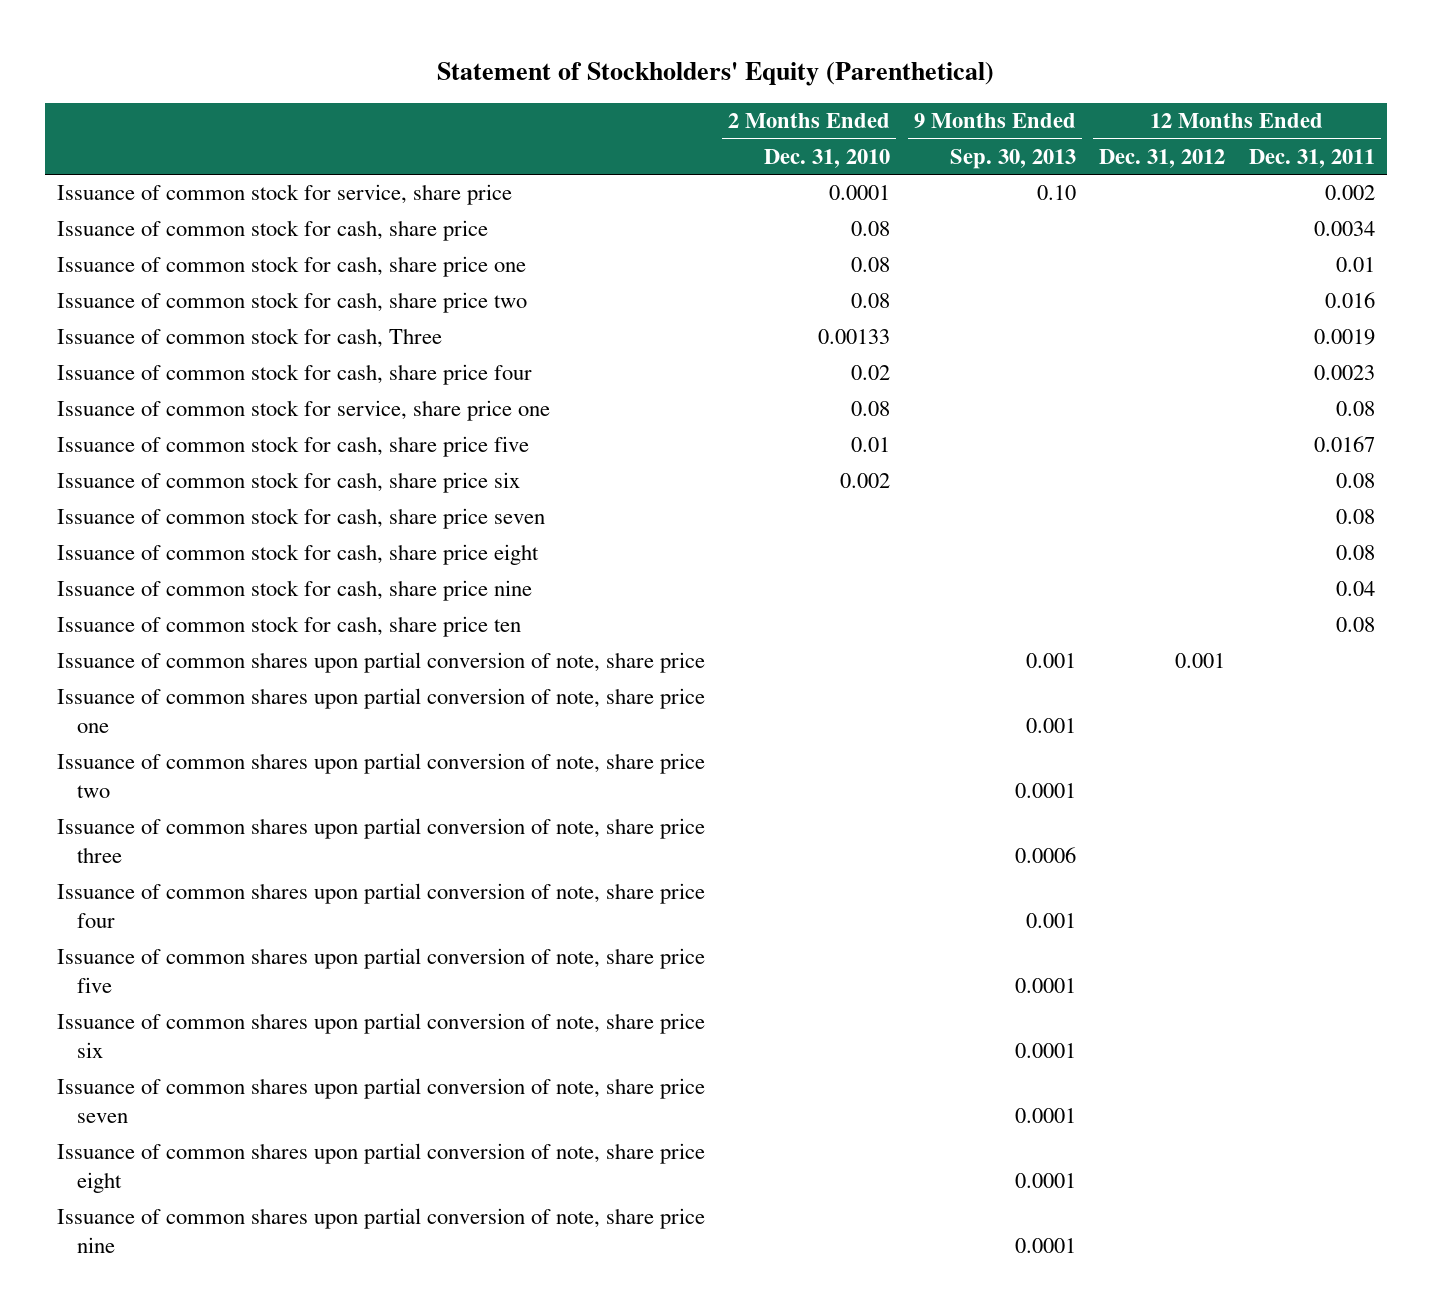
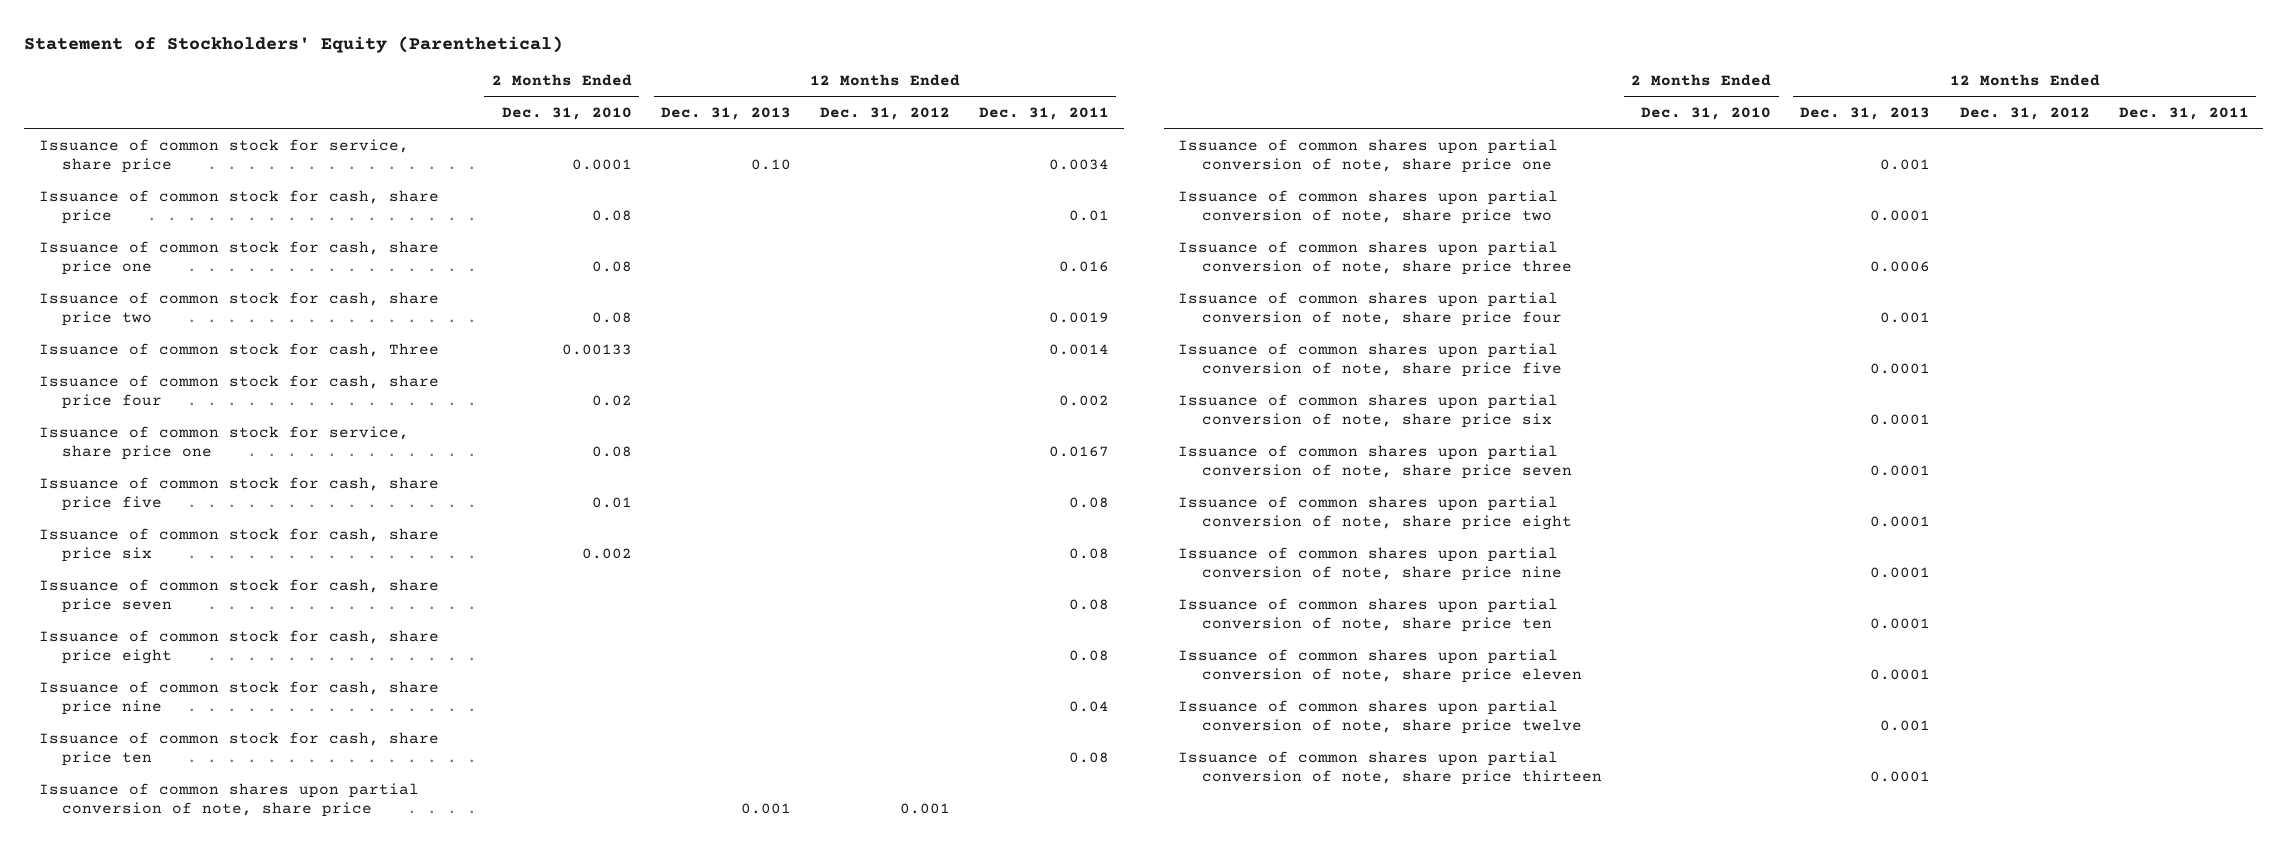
- | 2 Months Ended Dec. 31, 2010 | 9 Months Ended Sep. 30, 2013 | 12 Months Ended Dec. 31, 2012 | 12 Months Ended Dec. 31, 2011
+ | 2 Months Ended Dec. 31, 2010 | 12 Months Ended Dec. 31, 2013 | 12 Months Ended Dec. 31, 2012 | 12 Months Ended Dec. 31, 2011
- Issuance of common stock for service, share price | 0.0001 | 0.10 | | 0.002
- Issuance of common stock for cash, share price | 0.08 | | | 0.0034
- Issuance of common stock for cash, share price one | 0.08 | | | 0.01
- Issuance of common stock for cash, share price two | 0.08 | | | 0.016
- Issuance of common stock for cash, Three | 0.00133 | | | 0.0019
- Issuance of common stock for cash, share price four | 0.02 | | | 0.0023
- Issuance of common stock for service, share price one | 0.08 | | | 0.08
- Issuance of common stock for cash, share price five | 0.01 | | | 0.0167
+ Issuance of common stock for service, share price | 0.0001 | 0.10 | | 0.0034
+ Issuance of common stock for cash, share price | 0.08 | | | 0.01
+ Issuance of common stock for cash, share price one | 0.08 | | | 0.016
+ Issuance of common stock for cash, share price two | 0.08 | | | 0.0019
+ Issuance of common stock for cash, Three | 0.00133 | | | 0.0014
+ Issuance of common stock for cash, share price four | 0.02 | | | 0.002
+ Issuance of common stock for service, share price one | 0.08 | | | 0.0167
+ Issuance of common stock for cash, share price five | 0.01 | | | 0.08
+ Issuance of common shares upon partial conversion of note, share price ten | | 0.0001 | |
+ Issuance of common shares upon partial conversion of note, share price eleven | | 0.0001 | |
+ Issuance of common shares upon partial conversion of note, share price twelve | | 0.001 | |
+ Issuance of common shares upon partial conversion of note, share price thirteen | | 0.0001 | |

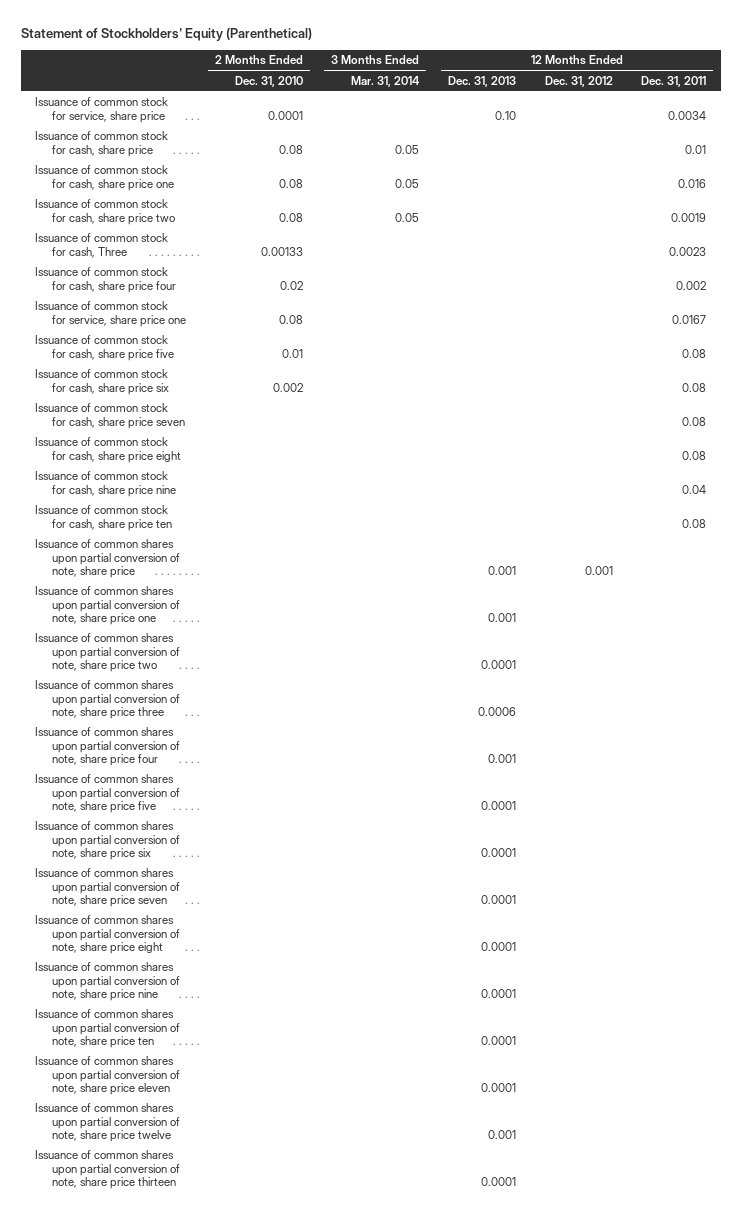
- | 2 Months Ended Dec. 31, 2010 | 12 Months Ended Dec. 31, 2013 | 12 Months Ended Dec. 31, 2012 | 12 Months Ended Dec. 31, 2011
+ | 2 Months Ended Dec. 31, 2010 | 3 Months Ended Mar. 31, 2014 | 12 Months Ended Dec. 31, 2013 | 12 Months Ended Dec. 31, 2012 | 12 Months Ended Dec. 31, 2011
- Issuance of common stock for cash, Three | 0.00133 | | | 0.0014
+ Issuance of common stock for cash, Three | 0.00133 | | | | 0.0023

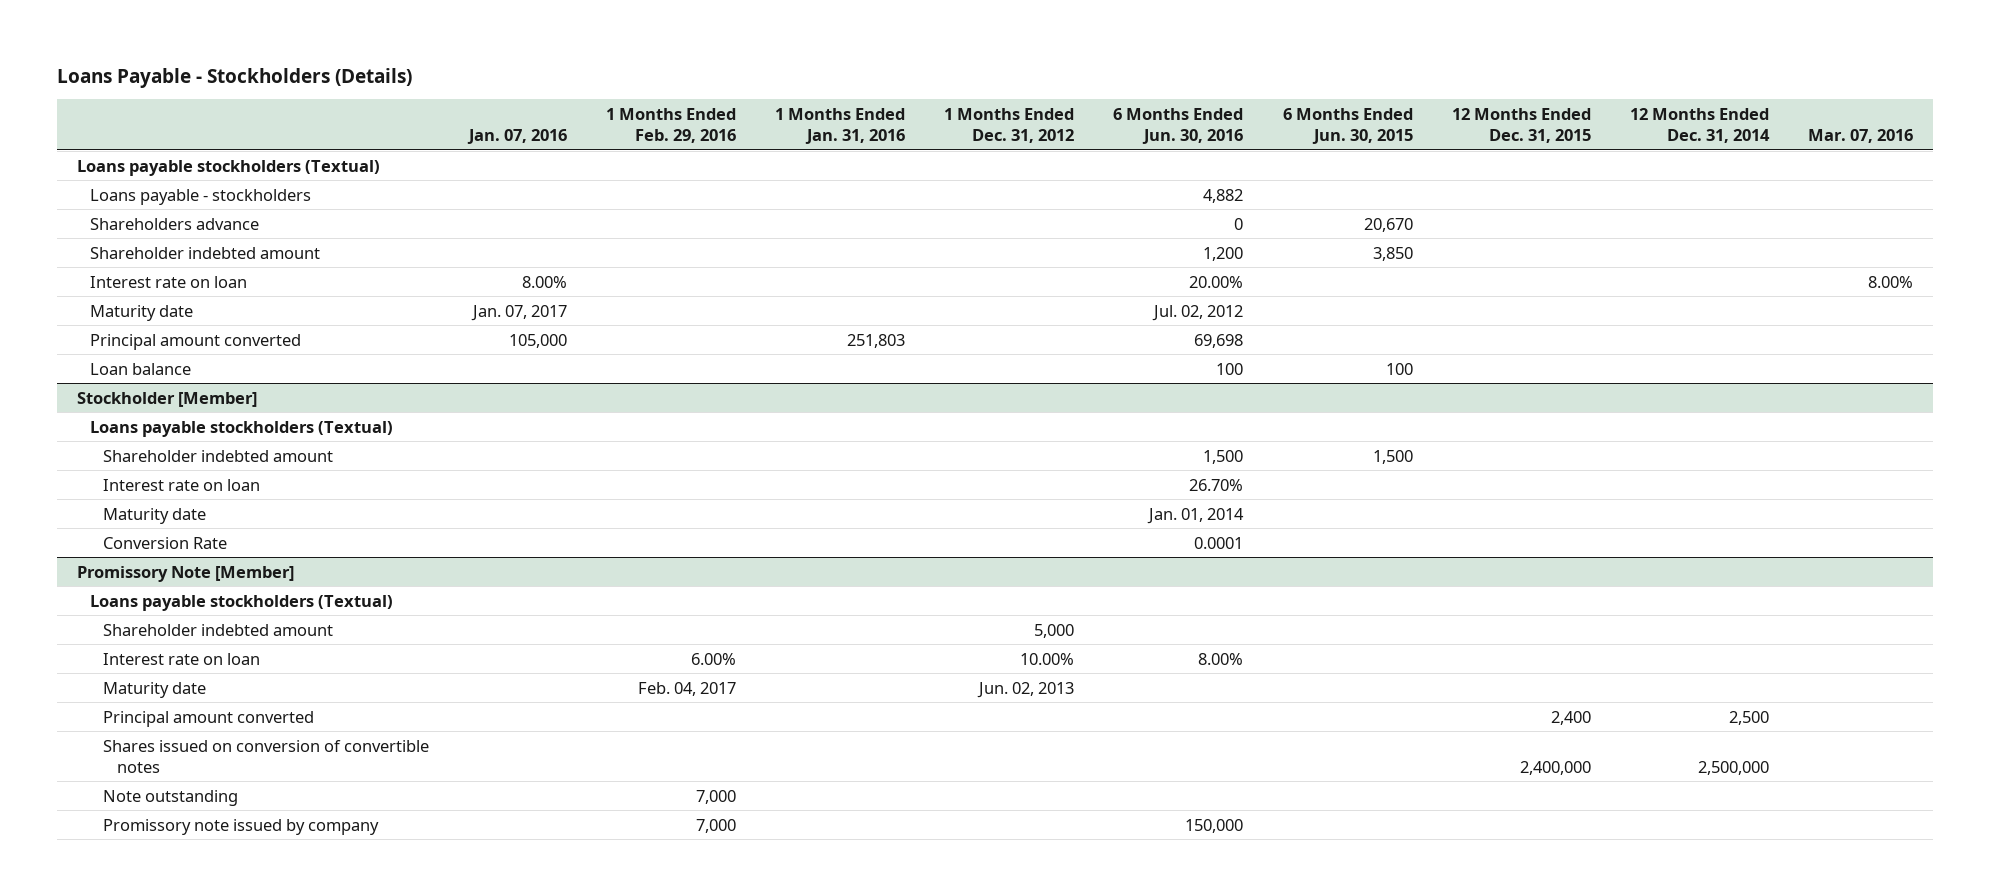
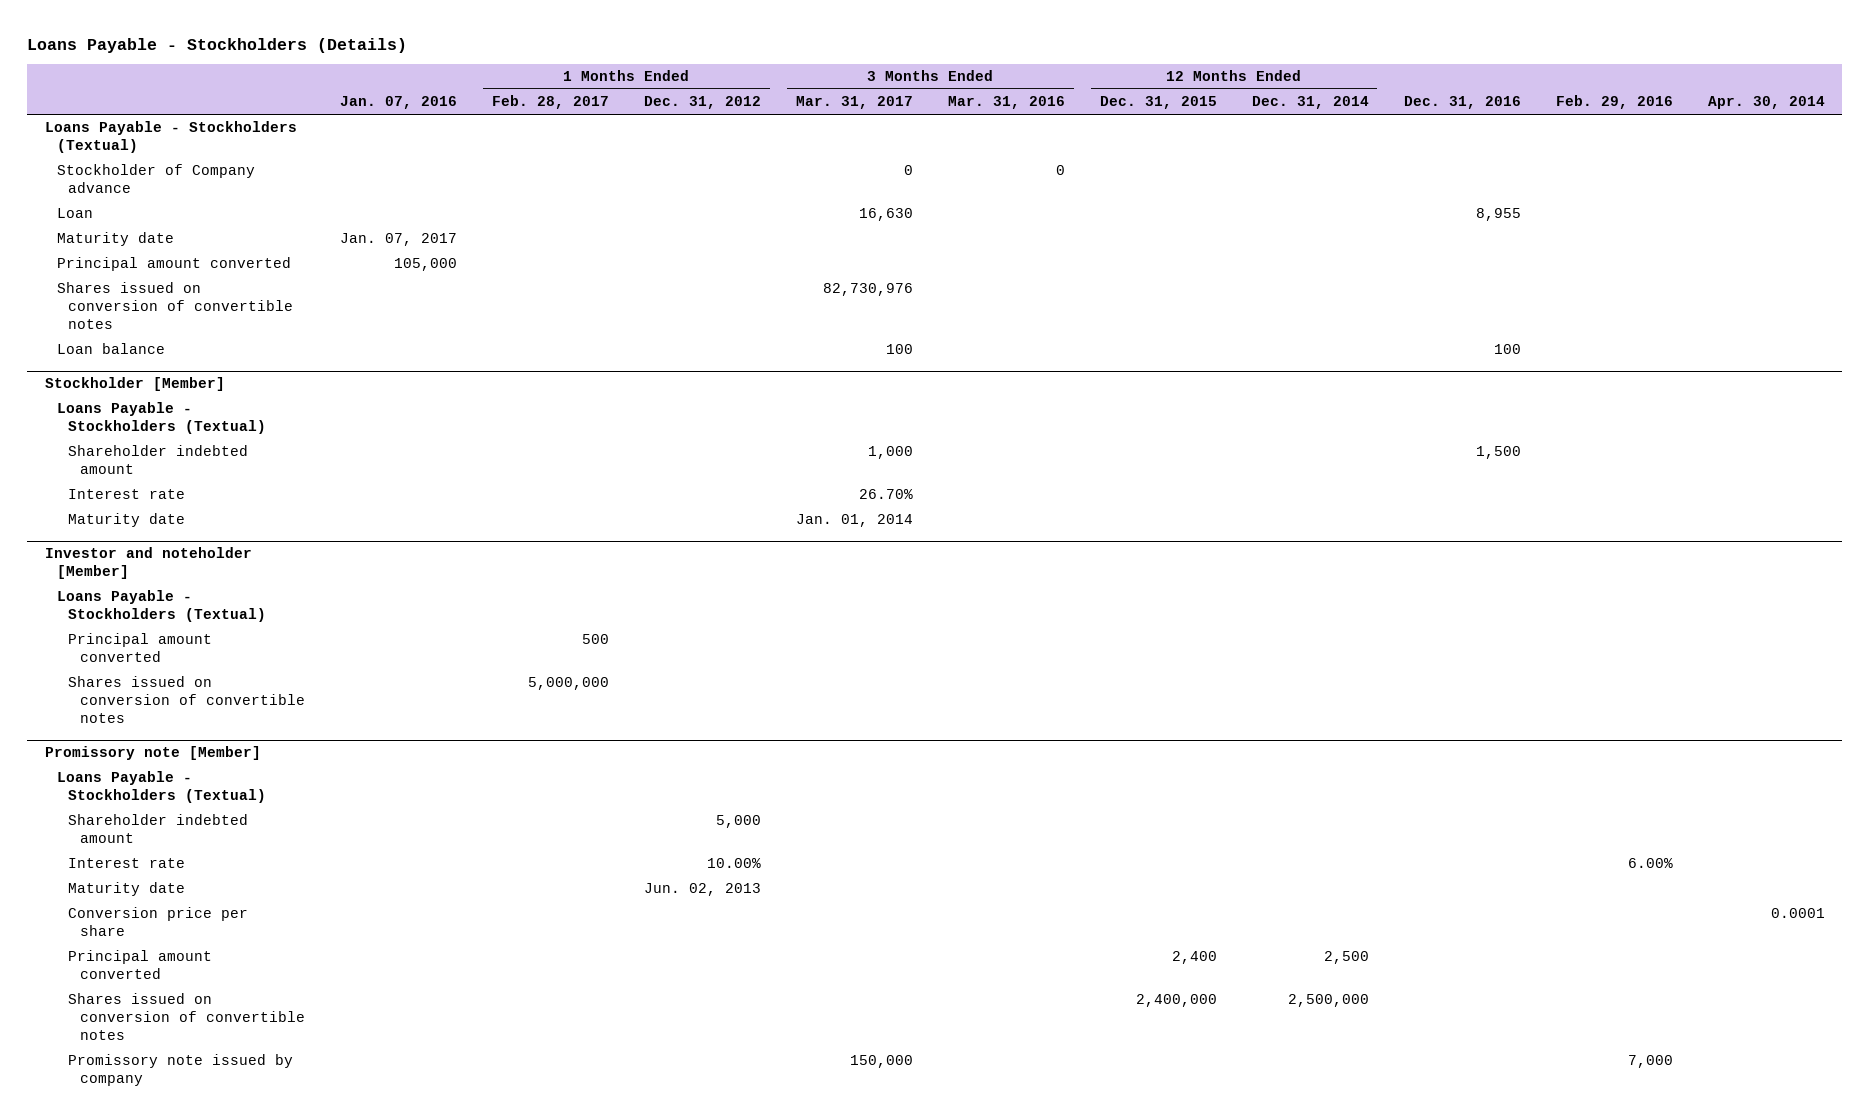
- | Jan. 07, 2016 | 1 Months Ended Feb. 29, 2016 | 1 Months Ended Jan. 31, 2016 | 1 Months Ended Dec. 31, 2012 | 6 Months Ended Jun. 30, 2016 | 6 Months Ended Jun. 30, 2015 | 12 Months Ended Dec. 31, 2015 | 12 Months Ended Dec. 31, 2014 | Mar. 07, 2016
+ | Jan. 07, 2016 | 1 Months Ended Feb. 28, 2017 | 1 Months Ended Dec. 31, 2012 | 3 Months Ended Mar. 31, 2017 | 3 Months Ended Mar. 31, 2016 | 12 Months Ended Dec. 31, 2015 | 12 Months Ended Dec. 31, 2014 | Dec. 31, 2016 | Feb. 29, 2016 | Apr. 30, 2014
- Loans payable stockholders (Textual)
- Loans payable - stockholders | | | | | 4,882 | | | |
- Shareholders advance | | | | | 0 | 20,670 | | |
- Shareholder indebted amount | | | | | 1,200 | 3,850 | | |
- Interest rate on loan | 8.00% | | | | 20.00% | | | | 8.00%
+ Loans Payable - Stockholders (Textual)
+ Stockholder of Company advance | | | | 0 | 0 | | | | |
+ Loan | | | | 16,630 | | | | 8,955 | |
+ Shares issued on conversion of convertible notes | | | | 82,730,976 | | | | | |
@ Stockholder [Member]
- Loans payable stockholders (Textual)
+ Loans Payable - Stockholders (Textual)
- Interest rate on loan | | | | | 26.70% | | | |
+ Interest rate | | | | 26.70% | | | | | |
- Conversion Rate | | | | | 0.0001 | | | |
- Promissory Note [Member]
- Loans payable stockholders (Textual)
+ Investor and noteholder [Member]
+ Loans Payable - Stockholders (Textual)
+ Principal amount converted | | 500 | | | | | | | |
+ Shares issued on conversion of convertible notes | | 5,000,000 | | | | | | | |
+ Promissory note [Member]
+ Loans Payable - Stockholders (Textual)
- Interest rate on loan | | 6.00% | | 10.00% | 8.00% | | | |
+ Interest rate | | | 10.00% | | | | | | 6.00% |
+ Conversion price per share | | | | | | | | | | 0.0001
- Note outstanding | | 7,000 | | | | | | |

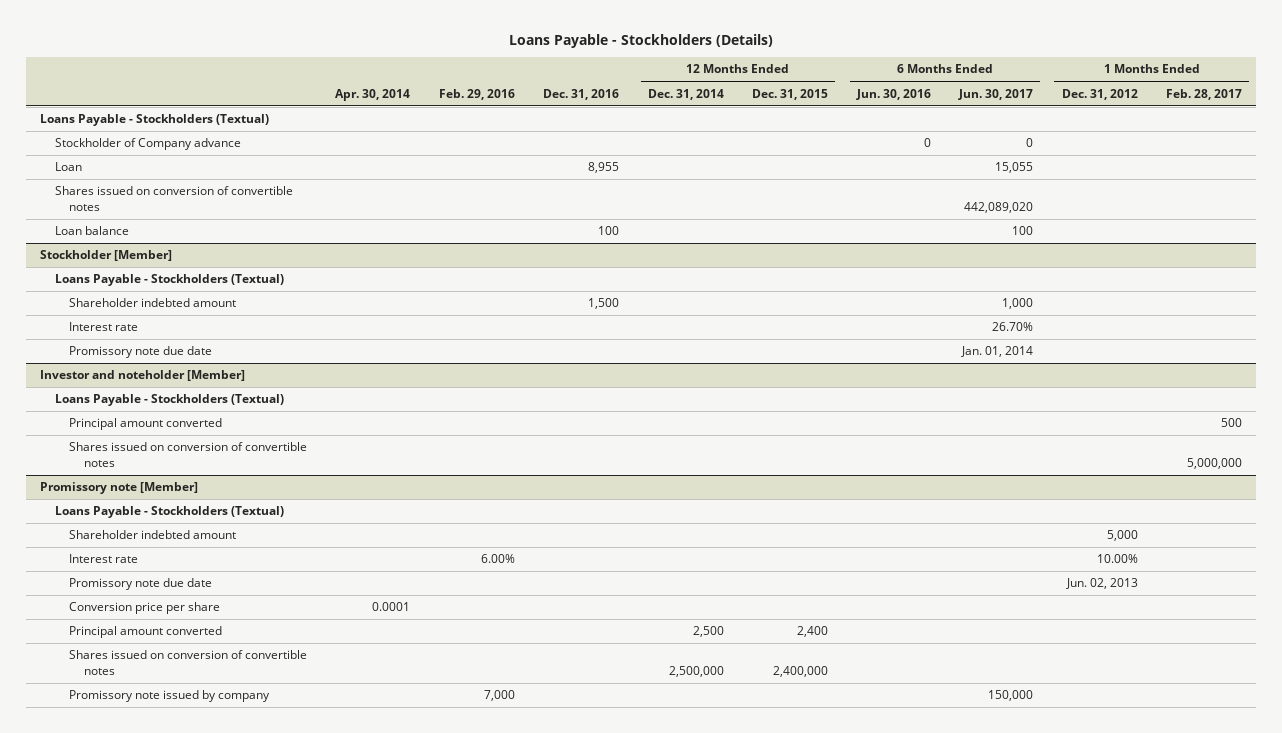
- | Jan. 07, 2016 | 1 Months Ended Feb. 28, 2017 | 1 Months Ended Dec. 31, 2012 | 3 Months Ended Mar. 31, 2017 | 3 Months Ended Mar. 31, 2016 | 12 Months Ended Dec. 31, 2015 | 12 Months Ended Dec. 31, 2014 | Dec. 31, 2016 | Feb. 29, 2016 | Apr. 30, 2014
+ | Apr. 30, 2014 | Feb. 29, 2016 | Dec. 31, 2016 | 12 Months Ended Dec. 31, 2014 | 12 Months Ended Dec. 31, 2015 | 6 Months Ended Jun. 30, 2016 | 6 Months Ended Jun. 30, 2017 | 1 Months Ended Dec. 31, 2012 | 1 Months Ended Feb. 28, 2017
- Maturity date | Jan. 07, 2017 | | | | | | | | |
- Principal amount converted | 105,000 | | | | | | | | |
@ Stockholder [Member]
- Maturity date | | | | Jan. 01, 2014 | | | | | |
+ Promissory note due date | | | | | | | Jan. 01, 2014 | |
@ Promissory note [Member]
- Maturity date | | | Jun. 02, 2013 | | | | | | |
+ Promissory note due date | | | | | | | | Jun. 02, 2013 |

